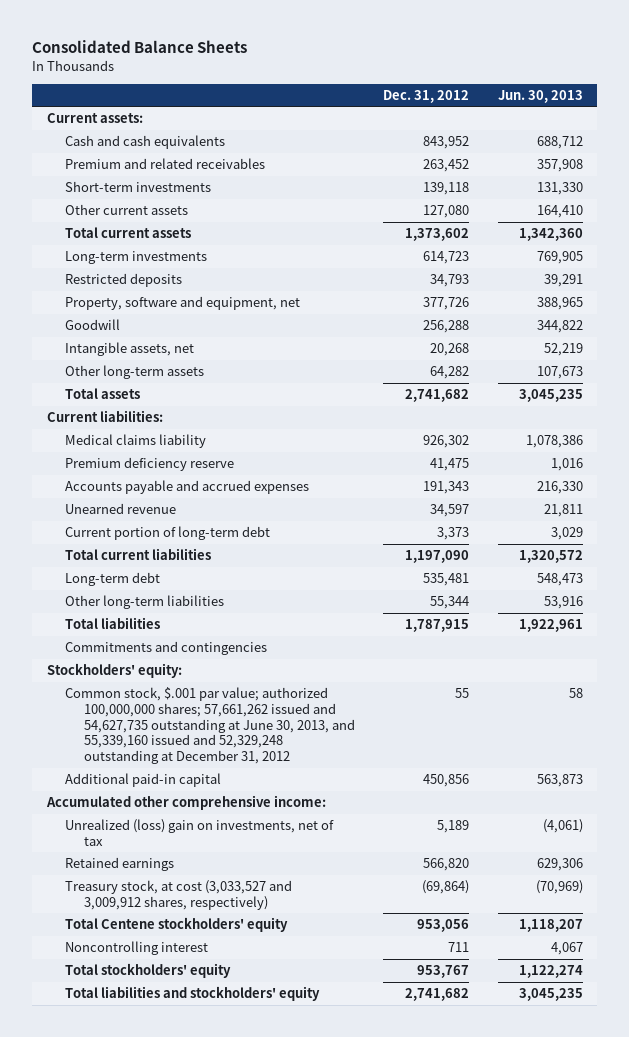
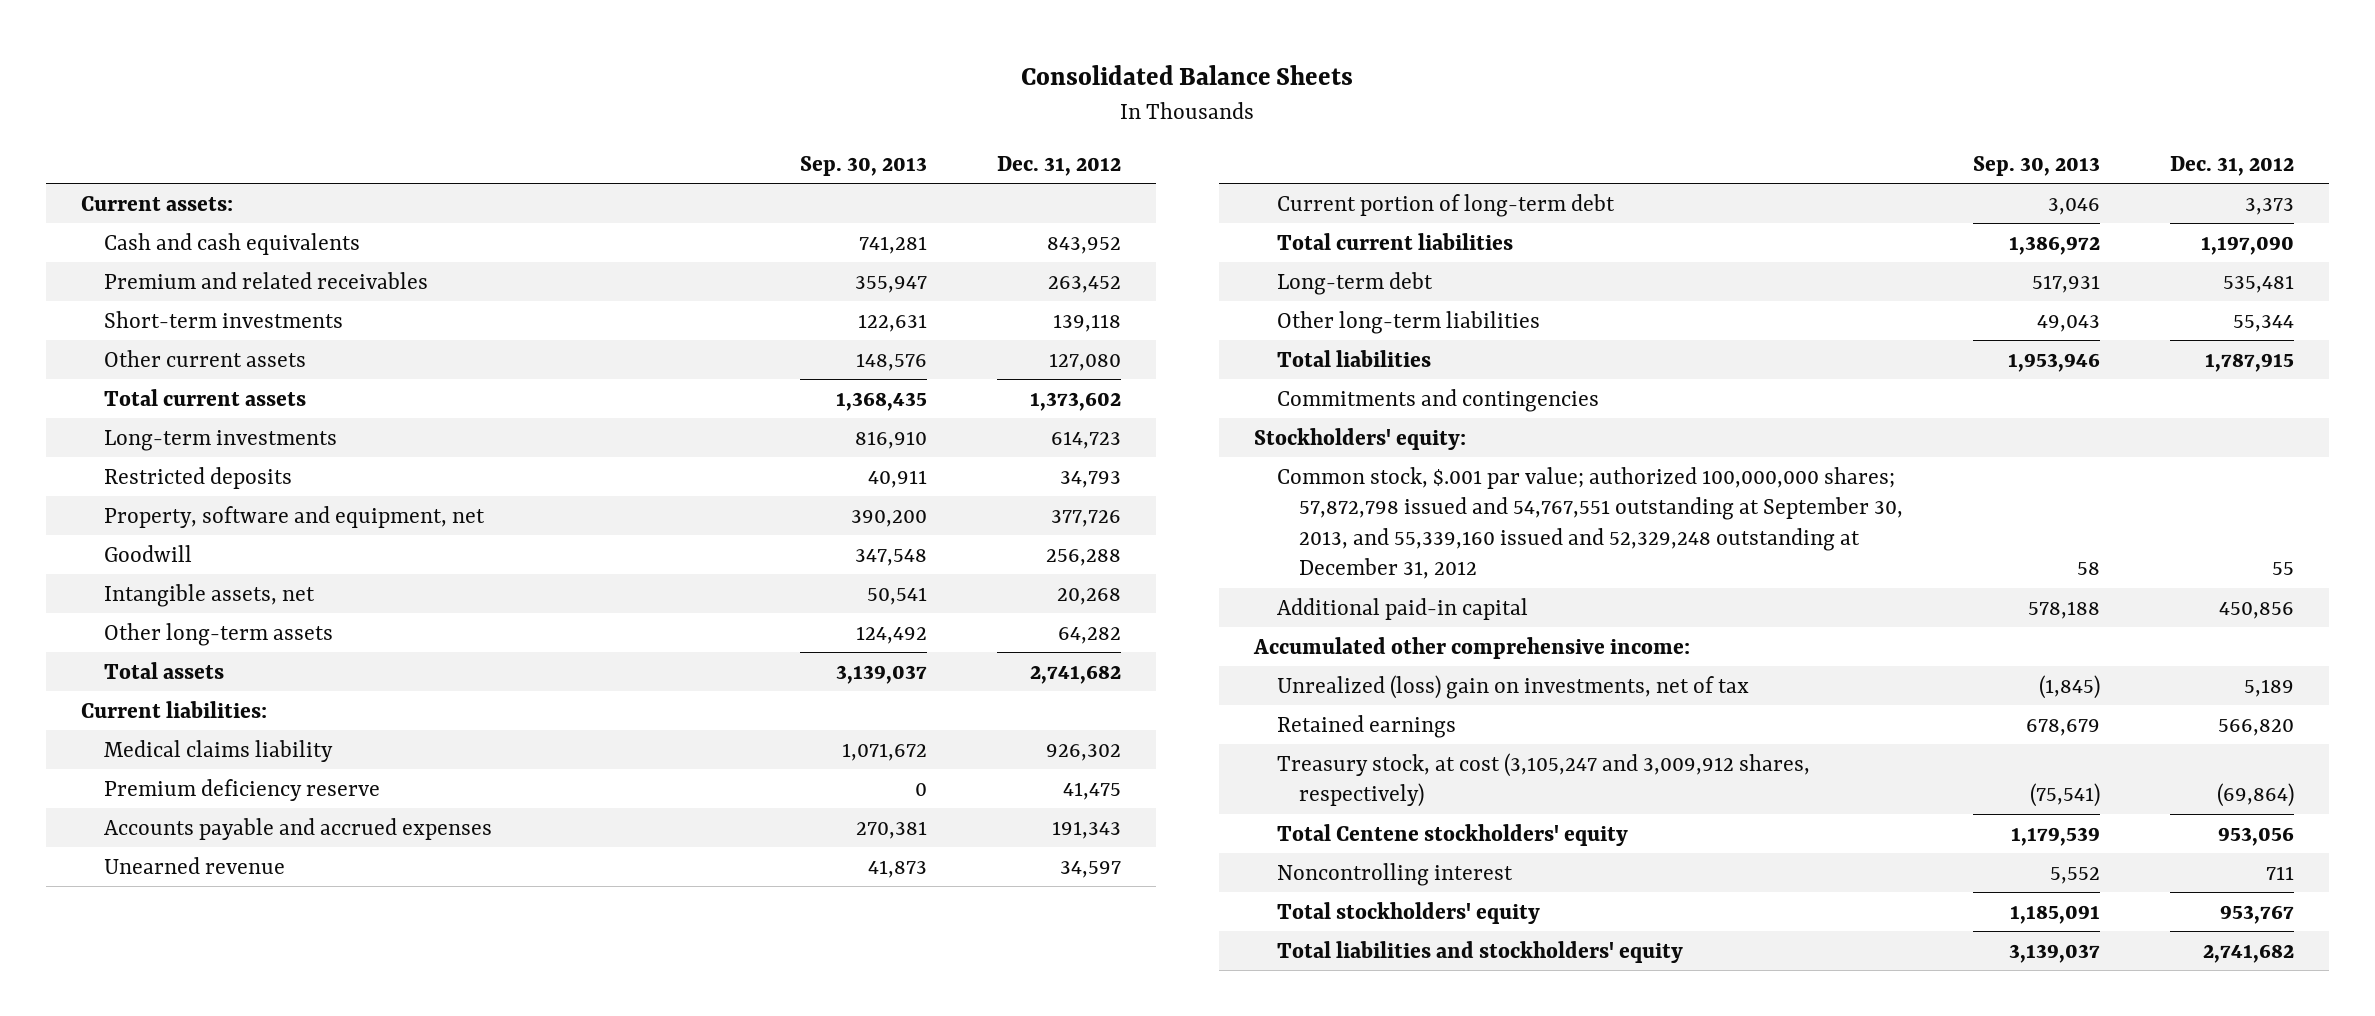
- | Dec. 31, 2012 | Jun. 30, 2013
+ | Sep. 30, 2013 | Dec. 31, 2012
- Common stock, $.001 par value; authorized 100,000,000 shares; 57,661,262 issued and 54,627,735 outstanding at June 30, 2013, and 55,339,160 issued and 52,329,248 outstanding at December 31, 2012 | 55 | 58
+ Common stock, $.001 par value; authorized 100,000,000 shares; 57,872,798 issued and 54,767,551 outstanding at September 30, 2013, and 55,339,160 issued and 52,329,248 outstanding at December 31, 2012 | 58 | 55
- Treasury stock, at cost (3,033,527 and 3,009,912 shares, respectively) | (69,864) | (70,969)
+ Treasury stock, at cost (3,105,247 and 3,009,912 shares, respectively) | (75,541) | (69,864)

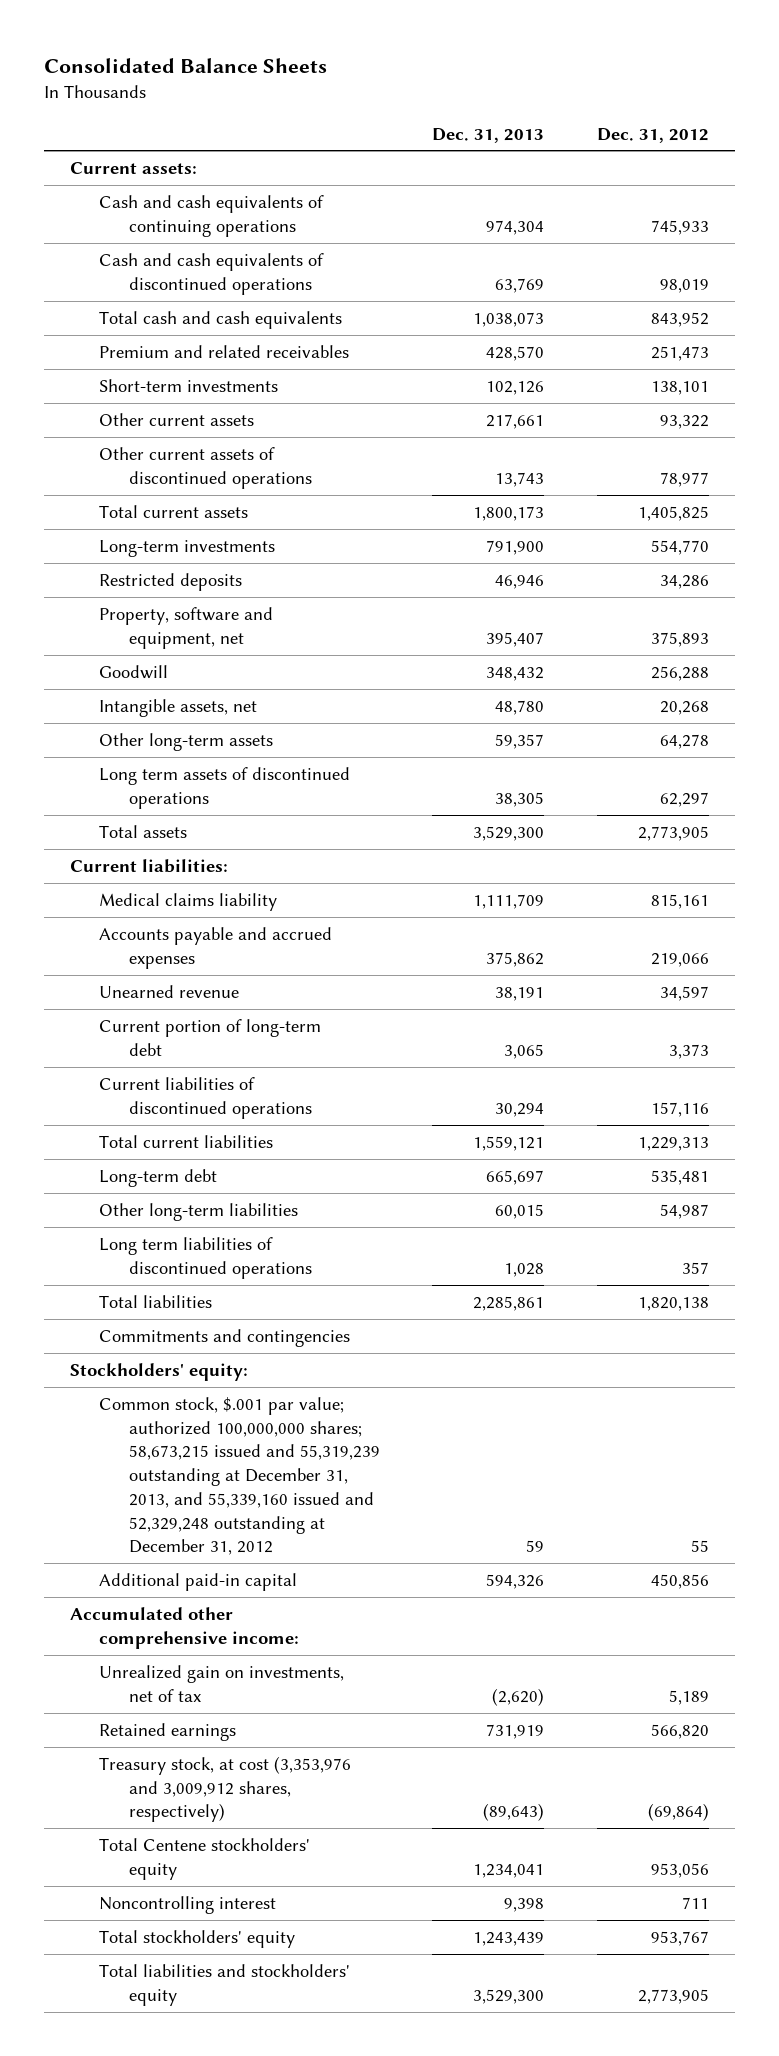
- | Sep. 30, 2013 | Dec. 31, 2012
+ | Dec. 31, 2013 | Dec. 31, 2012
- Cash and cash equivalents | 741,281 | 843,952
- Premium and related receivables | 355,947 | 263,452
- Short-term investments | 122,631 | 139,118
- Other current assets | 148,576 | 127,080
- Total current assets | 1,368,435 | 1,373,602
- Long-term investments | 816,910 | 614,723
- Restricted deposits | 40,911 | 34,793
- Property, software and equipment, net | 390,200 | 377,726
+ Cash and cash equivalents of continuing operations | 974,304 | 745,933
+ Cash and cash equivalents of discontinued operations | 63,769 | 98,019
+ Total cash and cash equivalents | 1,038,073 | 843,952
+ Premium and related receivables | 428,570 | 251,473
+ Short-term investments | 102,126 | 138,101
+ Other current assets | 217,661 | 93,322
+ Other current assets of discontinued operations | 13,743 | 78,977
+ Total current assets | 1,800,173 | 1,405,825
+ Long-term investments | 791,900 | 554,770
+ Restricted deposits | 46,946 | 34,286
+ Property, software and equipment, net | 395,407 | 375,893
- Other long-term assets | 124,492 | 64,282
- Total assets | 3,139,037 | 2,741,682
+ Other long-term assets | 59,357 | 64,278
+ Long term assets of discontinued operations | 38,305 | 62,297
+ Total assets | 3,529,300 | 2,773,905
- Medical claims liability | 1,071,672 | 926,302
- Premium deficiency reserve | 0 | 41,475
- Accounts payable and accrued expenses | 270,381 | 191,343
+ Medical claims liability | 1,111,709 | 815,161
+ Accounts payable and accrued expenses | 375,862 | 219,066
- Total current liabilities | 1,386,972 | 1,197,090
+ Current liabilities of discontinued operations | 30,294 | 157,116
+ Total current liabilities | 1,559,121 | 1,229,313
- Other long-term liabilities | 49,043 | 55,344
- Total liabilities | 1,953,946 | 1,787,915
+ Other long-term liabilities | 60,015 | 54,987
+ Long term liabilities of discontinued operations | 1,028 | 357
+ Total liabilities | 2,285,861 | 1,820,138
- Common stock, $.001 par value; authorized 100,000,000 shares; 57,872,798 issued and 54,767,551 outstanding at September 30, 2013, and 55,339,160 issued and 52,329,248 outstanding at December 31, 2012 | 58 | 55
+ Common stock, $.001 par value; authorized 100,000,000 shares; 58,673,215 issued and 55,319,239 outstanding at December 31, 2013, and 55,339,160 issued and 52,329,248 outstanding at December 31, 2012 | 59 | 55
- Unrealized (loss) gain on investments, net of tax | (1,845) | 5,189
+ Unrealized gain on investments, net of tax | (2,620) | 5,189
- Treasury stock, at cost (3,105,247 and 3,009,912 shares, respectively) | (75,541) | (69,864)
+ Treasury stock, at cost (3,353,976 and 3,009,912 shares, respectively) | (89,643) | (69,864)
- Total liabilities and stockholders' equity | 3,139,037 | 2,741,682
+ Total liabilities and stockholders' equity | 3,529,300 | 2,773,905

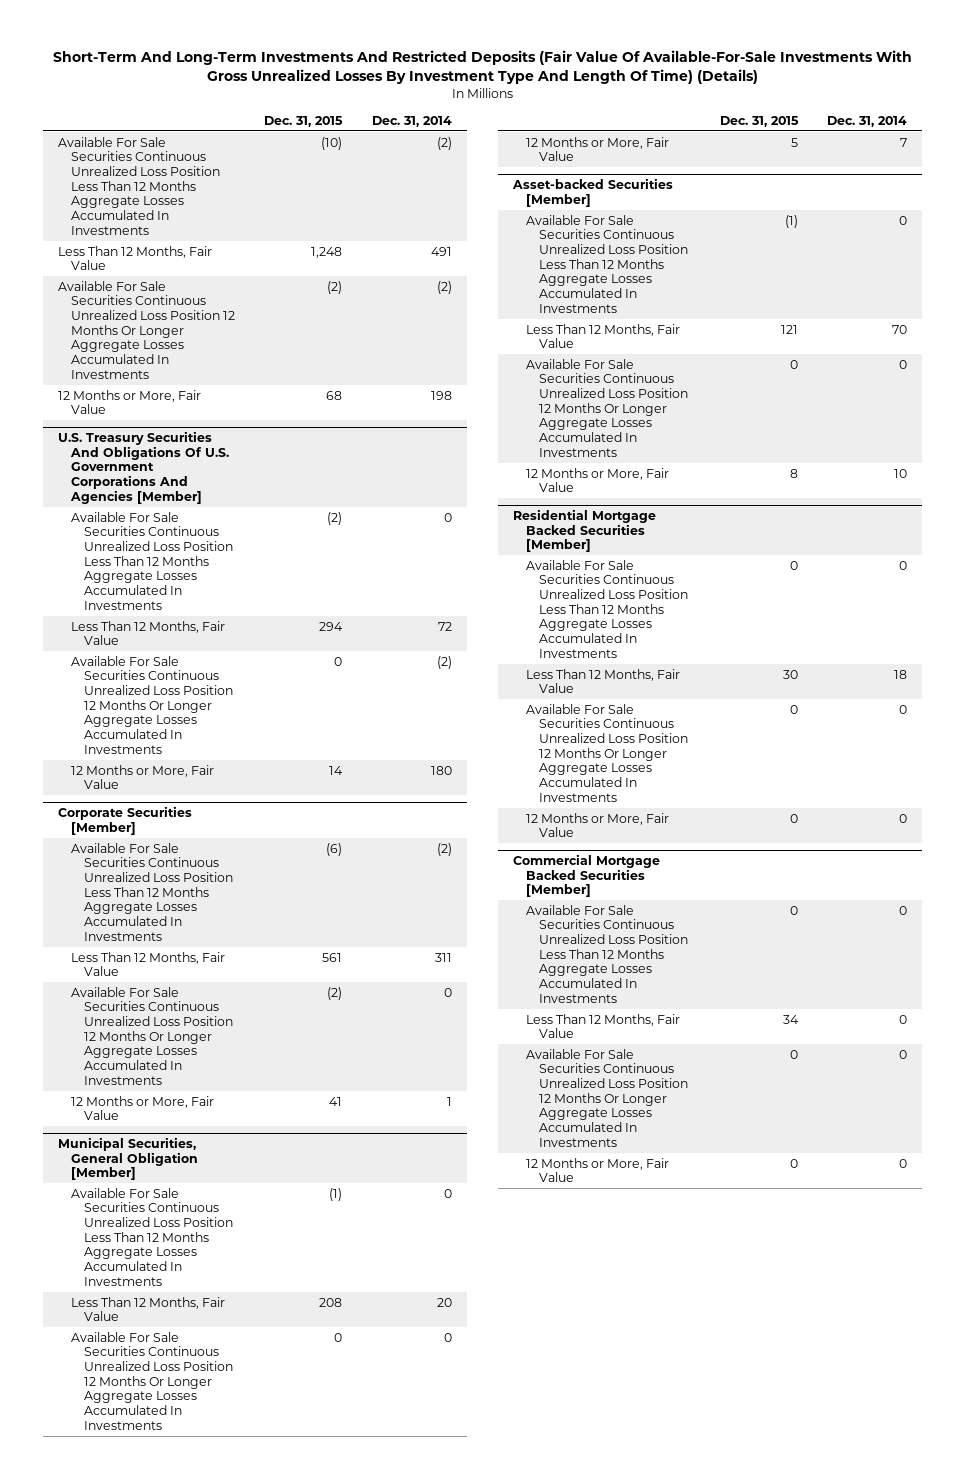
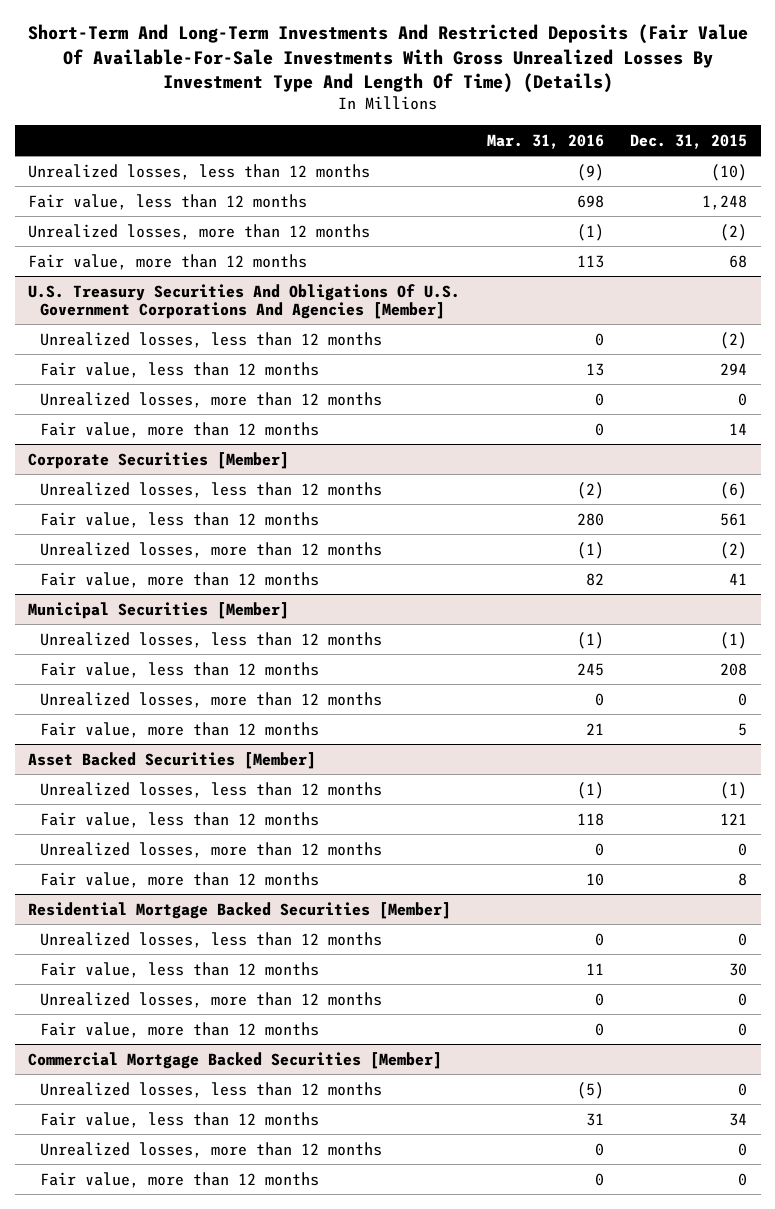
- | Dec. 31, 2015 | Dec. 31, 2014
+ | Mar. 31, 2016 | Dec. 31, 2015
- Available For Sale Securities Continuous Unrealized Loss Position Less Than 12 Months Aggregate Losses Accumulated In Investments | (10) | (2)
- Less Than 12 Months, Fair Value | 1,248 | 491
- Available For Sale Securities Continuous Unrealized Loss Position 12 Months Or Longer Aggregate Losses Accumulated In Investments | (2) | (2)
- 12 Months or More, Fair Value | 68 | 198
+ Unrealized losses, less than 12 months | (9) | (10)
+ Fair value, less than 12 months | 698 | 1,248
+ Unrealized losses, more than 12 months | (1) | (2)
+ Fair value, more than 12 months | 113 | 68
@ U.S. Treasury Securities And Obligations Of U.S. Government Corporations And Agencies [Member]
- Available For Sale Securities Continuous Unrealized Loss Position Less Than 12 Months Aggregate Losses Accumulated In Investments | (2) | 0
- Less Than 12 Months, Fair Value | 294 | 72
- Available For Sale Securities Continuous Unrealized Loss Position 12 Months Or Longer Aggregate Losses Accumulated In Investments | 0 | (2)
- 12 Months or More, Fair Value | 14 | 180
+ Unrealized losses, less than 12 months | 0 | (2)
+ Fair value, less than 12 months | 13 | 294
+ Unrealized losses, more than 12 months | 0 | 0
+ Fair value, more than 12 months | 0 | 14
@ Corporate Securities [Member]
- Available For Sale Securities Continuous Unrealized Loss Position Less Than 12 Months Aggregate Losses Accumulated In Investments | (6) | (2)
- Less Than 12 Months, Fair Value | 561 | 311
- Available For Sale Securities Continuous Unrealized Loss Position 12 Months Or Longer Aggregate Losses Accumulated In Investments | (2) | 0
- 12 Months or More, Fair Value | 41 | 1
- Municipal Securities, General Obligation [Member]
- Available For Sale Securities Continuous Unrealized Loss Position Less Than 12 Months Aggregate Losses Accumulated In Investments | (1) | 0
- Less Than 12 Months, Fair Value | 208 | 20
- Available For Sale Securities Continuous Unrealized Loss Position 12 Months Or Longer Aggregate Losses Accumulated In Investments | 0 | 0
- 12 Months or More, Fair Value | 5 | 7
- Asset-backed Securities [Member]
- Available For Sale Securities Continuous Unrealized Loss Position Less Than 12 Months Aggregate Losses Accumulated In Investments | (1) | 0
- Less Than 12 Months, Fair Value | 121 | 70
- Available For Sale Securities Continuous Unrealized Loss Position 12 Months Or Longer Aggregate Losses Accumulated In Investments | 0 | 0
- 12 Months or More, Fair Value | 8 | 10
@ Corporate Securities [Member]
+ Unrealized losses, less than 12 months | (2) | (6)
+ Fair value, less than 12 months | 280 | 561
+ Unrealized losses, more than 12 months | (1) | (2)
+ Fair value, more than 12 months | 82 | 41
+ Municipal Securities [Member]
+ Unrealized losses, less than 12 months | (1) | (1)
+ Fair value, less than 12 months | 245 | 208
+ Unrealized losses, more than 12 months | 0 | 0
+ Fair value, more than 12 months | 21 | 5
+ Asset Backed Securities [Member]
+ Unrealized losses, less than 12 months | (1) | (1)
+ Fair value, less than 12 months | 118 | 121
+ Unrealized losses, more than 12 months | 0 | 0
+ Fair value, more than 12 months | 10 | 8
@ Residential Mortgage Backed Securities [Member]
- Available For Sale Securities Continuous Unrealized Loss Position Less Than 12 Months Aggregate Losses Accumulated In Investments | 0 | 0
- Less Than 12 Months, Fair Value | 30 | 18
- Available For Sale Securities Continuous Unrealized Loss Position 12 Months Or Longer Aggregate Losses Accumulated In Investments | 0 | 0
- 12 Months or More, Fair Value | 0 | 0
+ Unrealized losses, less than 12 months | 0 | 0
+ Fair value, less than 12 months | 11 | 30
+ Unrealized losses, more than 12 months | 0 | 0
+ Fair value, more than 12 months | 0 | 0
@ Commercial Mortgage Backed Securities [Member]
- Available For Sale Securities Continuous Unrealized Loss Position Less Than 12 Months Aggregate Losses Accumulated In Investments | 0 | 0
- Less Than 12 Months, Fair Value | 34 | 0
- Available For Sale Securities Continuous Unrealized Loss Position 12 Months Or Longer Aggregate Losses Accumulated In Investments | 0 | 0
- 12 Months or More, Fair Value | 0 | 0
+ Unrealized losses, less than 12 months | (5) | 0
+ Fair value, less than 12 months | 31 | 34
+ Unrealized losses, more than 12 months | 0 | 0
+ Fair value, more than 12 months | 0 | 0

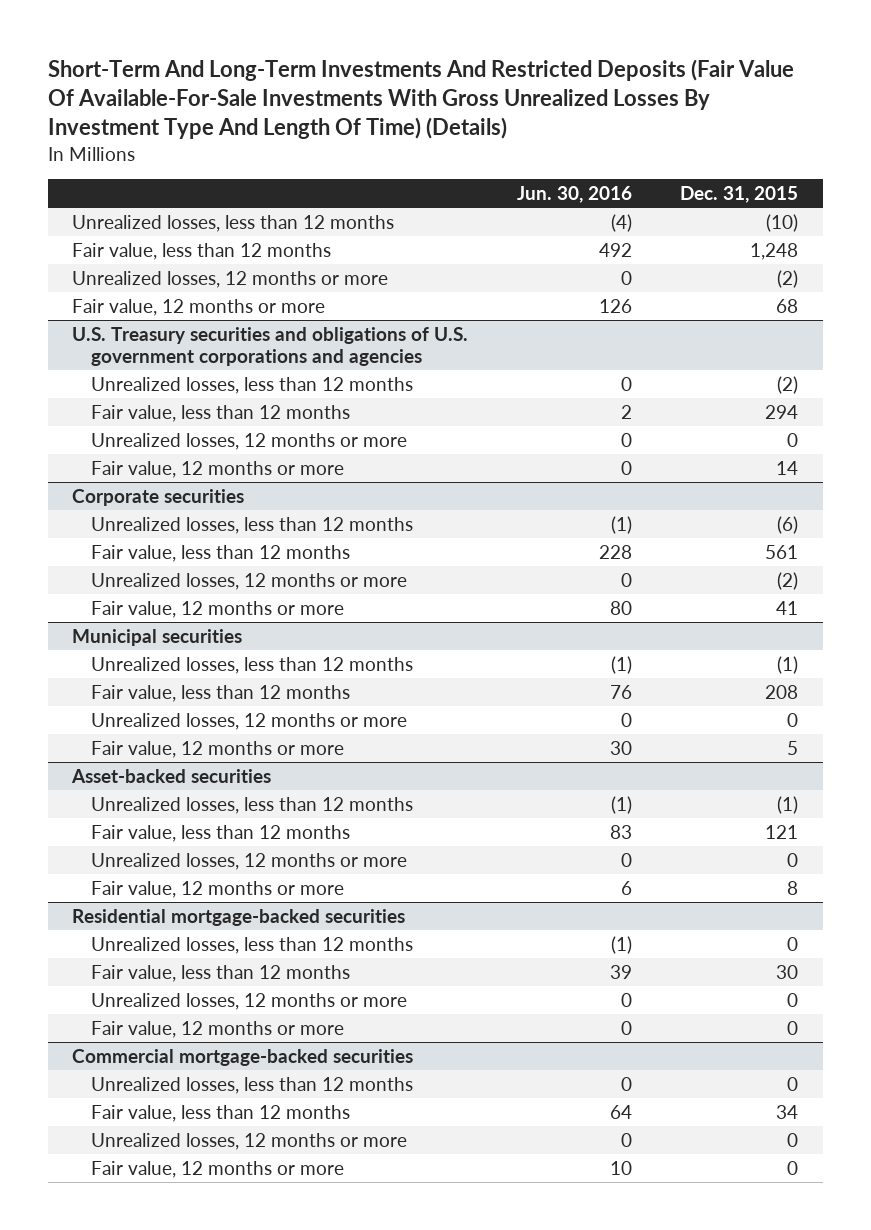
- | Mar. 31, 2016 | Dec. 31, 2015
+ | Jun. 30, 2016 | Dec. 31, 2015
- Unrealized losses, more than 12 months | (1) | (2)
- Fair value, more than 12 months | 113 | 68
- U.S. Treasury Securities And Obligations Of U.S. Government Corporations And Agencies [Member]
+ Unrealized losses, 12 months or more | 0 | (2)
+ Fair value, 12 months or more | 126 | 68
+ U.S. Treasury securities and obligations of U.S. government corporations and agencies
- Unrealized losses, more than 12 months | 0 | 0
- Fair value, more than 12 months | 0 | 14
- Corporate Securities [Member]
+ Unrealized losses, 12 months or more | 0 | 0
+ Fair value, 12 months or more | 0 | 14
+ Corporate securities
- Unrealized losses, more than 12 months | (1) | (2)
- Fair value, more than 12 months | 82 | 41
- Municipal Securities [Member]
+ Unrealized losses, 12 months or more | 0 | (2)
+ Fair value, 12 months or more | 80 | 41
+ Municipal securities
- Unrealized losses, more than 12 months | 0 | 0
- Fair value, more than 12 months | 21 | 5
- Asset Backed Securities [Member]
+ Unrealized losses, 12 months or more | 0 | 0
+ Fair value, 12 months or more | 30 | 5
+ Asset-backed securities
- Unrealized losses, more than 12 months | 0 | 0
- Fair value, more than 12 months | 10 | 8
- Residential Mortgage Backed Securities [Member]
+ Unrealized losses, 12 months or more | 0 | 0
+ Fair value, 12 months or more | 6 | 8
+ Residential mortgage-backed securities
- Unrealized losses, more than 12 months | 0 | 0
- Fair value, more than 12 months | 0 | 0
- Commercial Mortgage Backed Securities [Member]
+ Unrealized losses, 12 months or more | 0 | 0
+ Fair value, 12 months or more | 0 | 0
+ Commercial mortgage-backed securities
- Unrealized losses, more than 12 months | 0 | 0
- Fair value, more than 12 months | 0 | 0
+ Unrealized losses, 12 months or more | 0 | 0
+ Fair value, 12 months or more | 10 | 0

